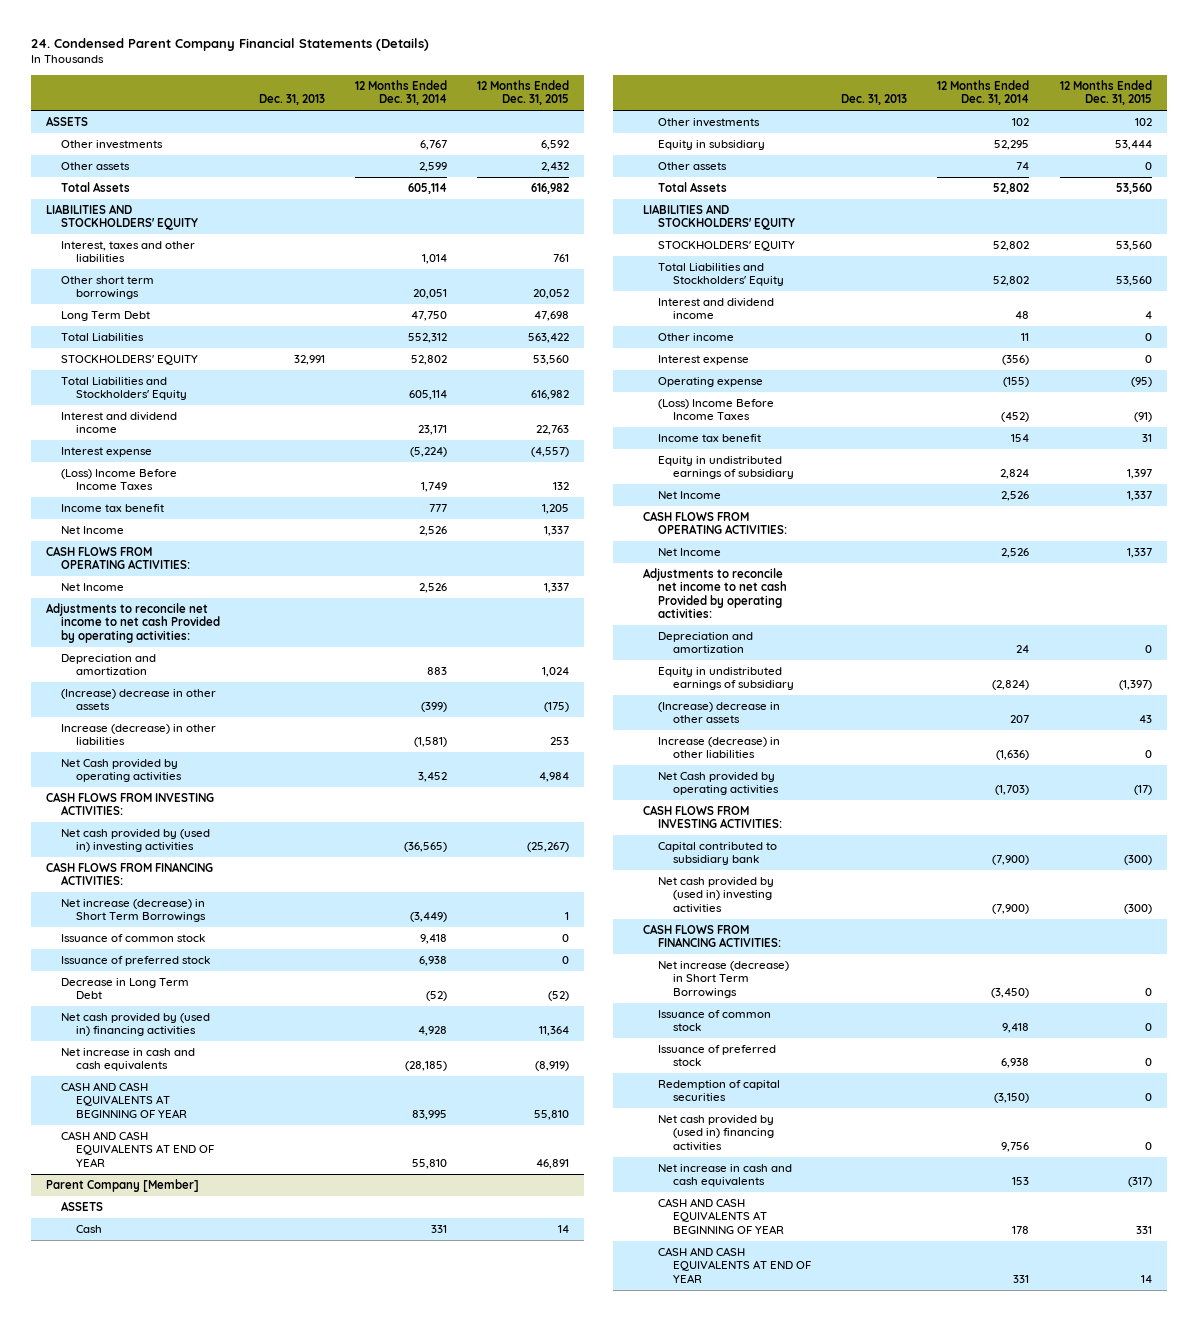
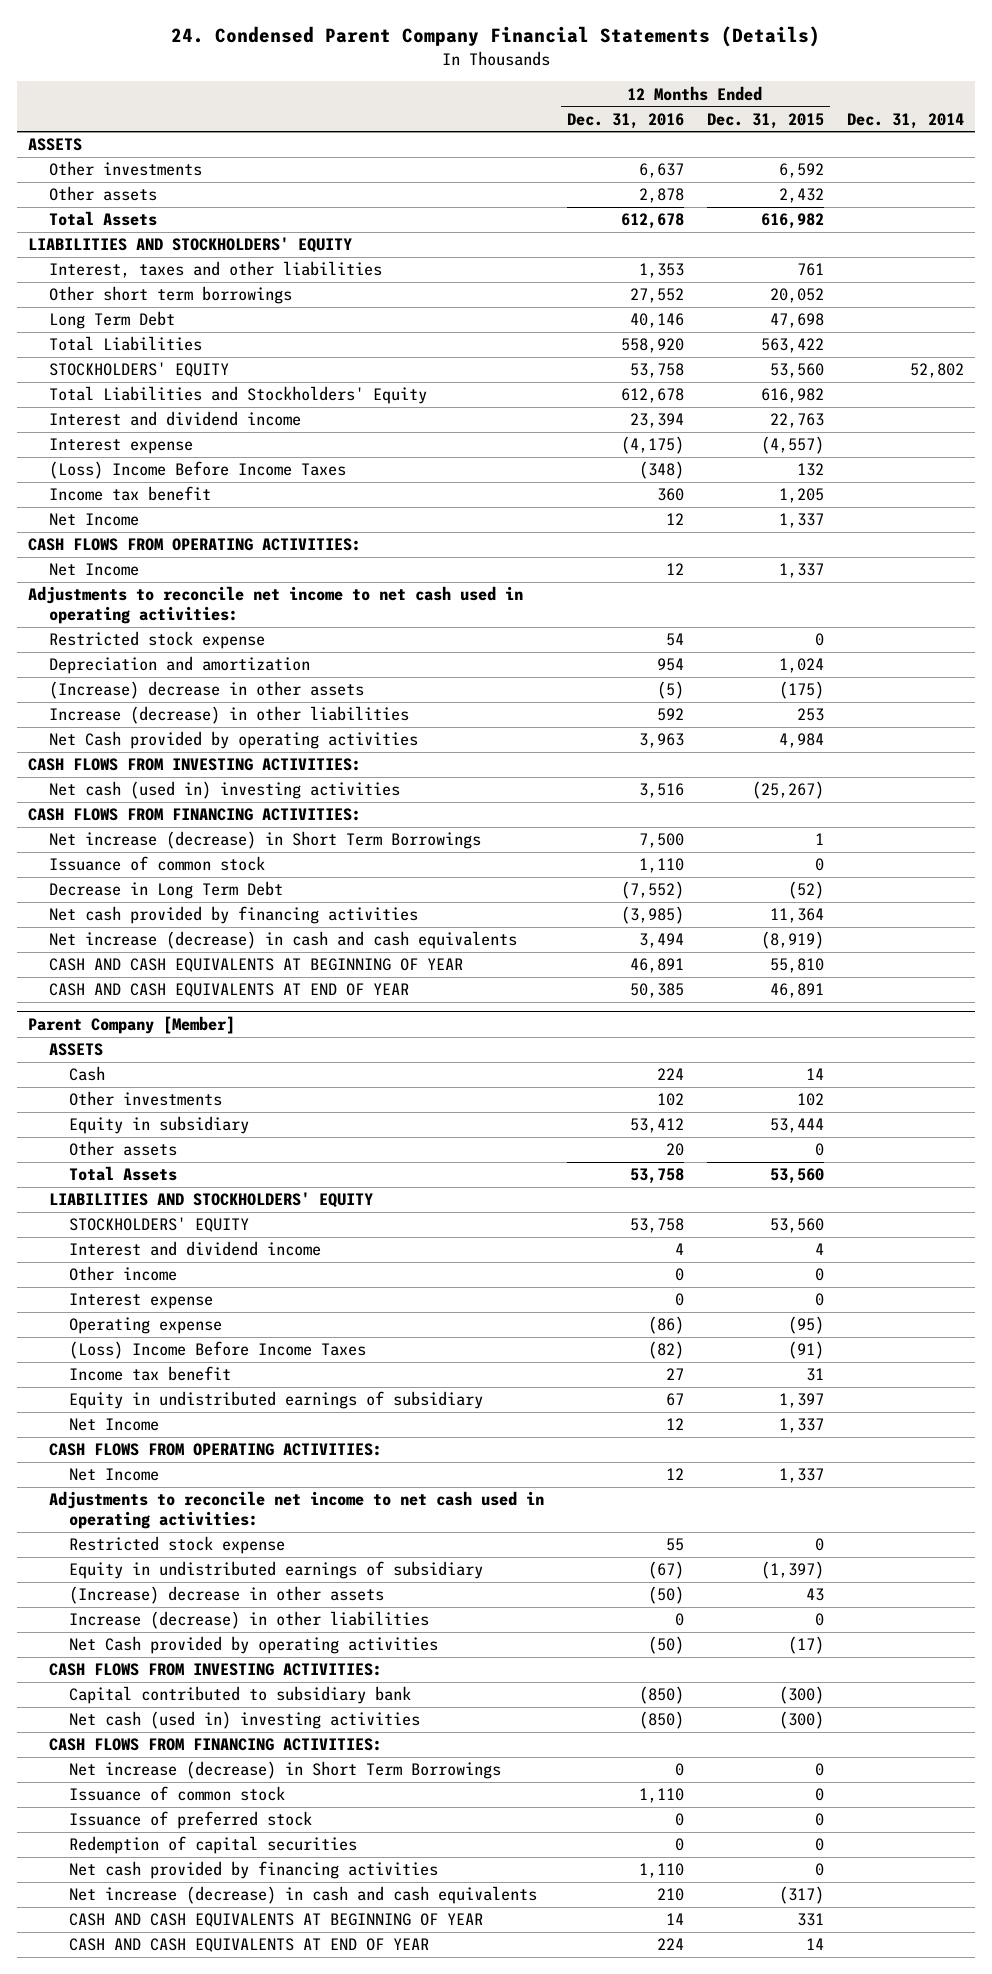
- | Dec. 31, 2013 | 12 Months Ended Dec. 31, 2014 | 12 Months Ended Dec. 31, 2015
+ | 12 Months Ended Dec. 31, 2016 | 12 Months Ended Dec. 31, 2015 | Dec. 31, 2014
- Adjustments to reconcile net income to net cash Provided by operating activities:
+ Adjustments to reconcile net income to net cash used in operating activities:
+ Restricted stock expense | 54 | 0 |
- Net cash provided by (used in) investing activities | | (36,565) | (25,267)
+ Net cash (used in) investing activities | 3,516 | (25,267) |
- Issuance of preferred stock | | 6,938 | 0
- Net cash provided by (used in) financing activities | | 4,928 | 11,364
- Net increase in cash and cash equivalents | | (28,185) | (8,919)
+ Net cash provided by financing activities | (3,985) | 11,364 |
+ Net increase (decrease) in cash and cash equivalents | 3,494 | (8,919) |
@ Parent Company [Member]
- Total Liabilities and Stockholders' Equity | | 52,802 | 53,560
- Adjustments to reconcile net income to net cash Provided by operating activities:
- Depreciation and amortization | | 24 | 0
+ Adjustments to reconcile net income to net cash used in operating activities:
+ Restricted stock expense | 55 | 0 |
- Net cash provided by (used in) investing activities | | (7,900) | (300)
+ Net cash (used in) investing activities | (850) | (300) |
- Net cash provided by (used in) financing activities | | 9,756 | 0
- Net increase in cash and cash equivalents | | 153 | (317)
+ Net cash provided by financing activities | 1,110 | 0 |
+ Net increase (decrease) in cash and cash equivalents | 210 | (317) |

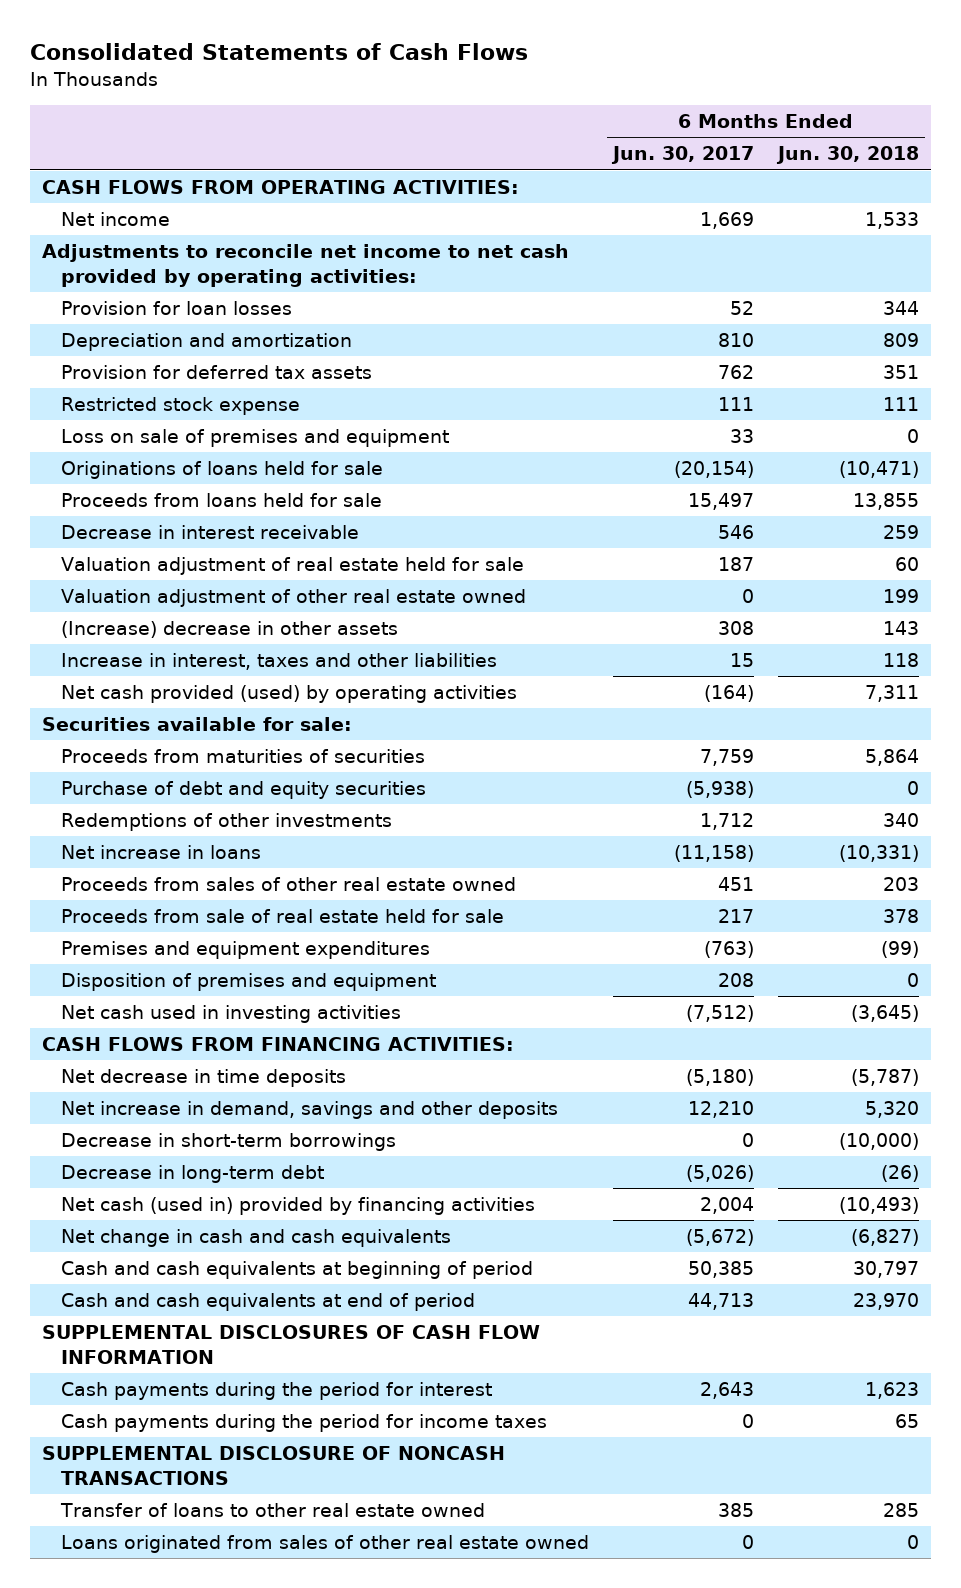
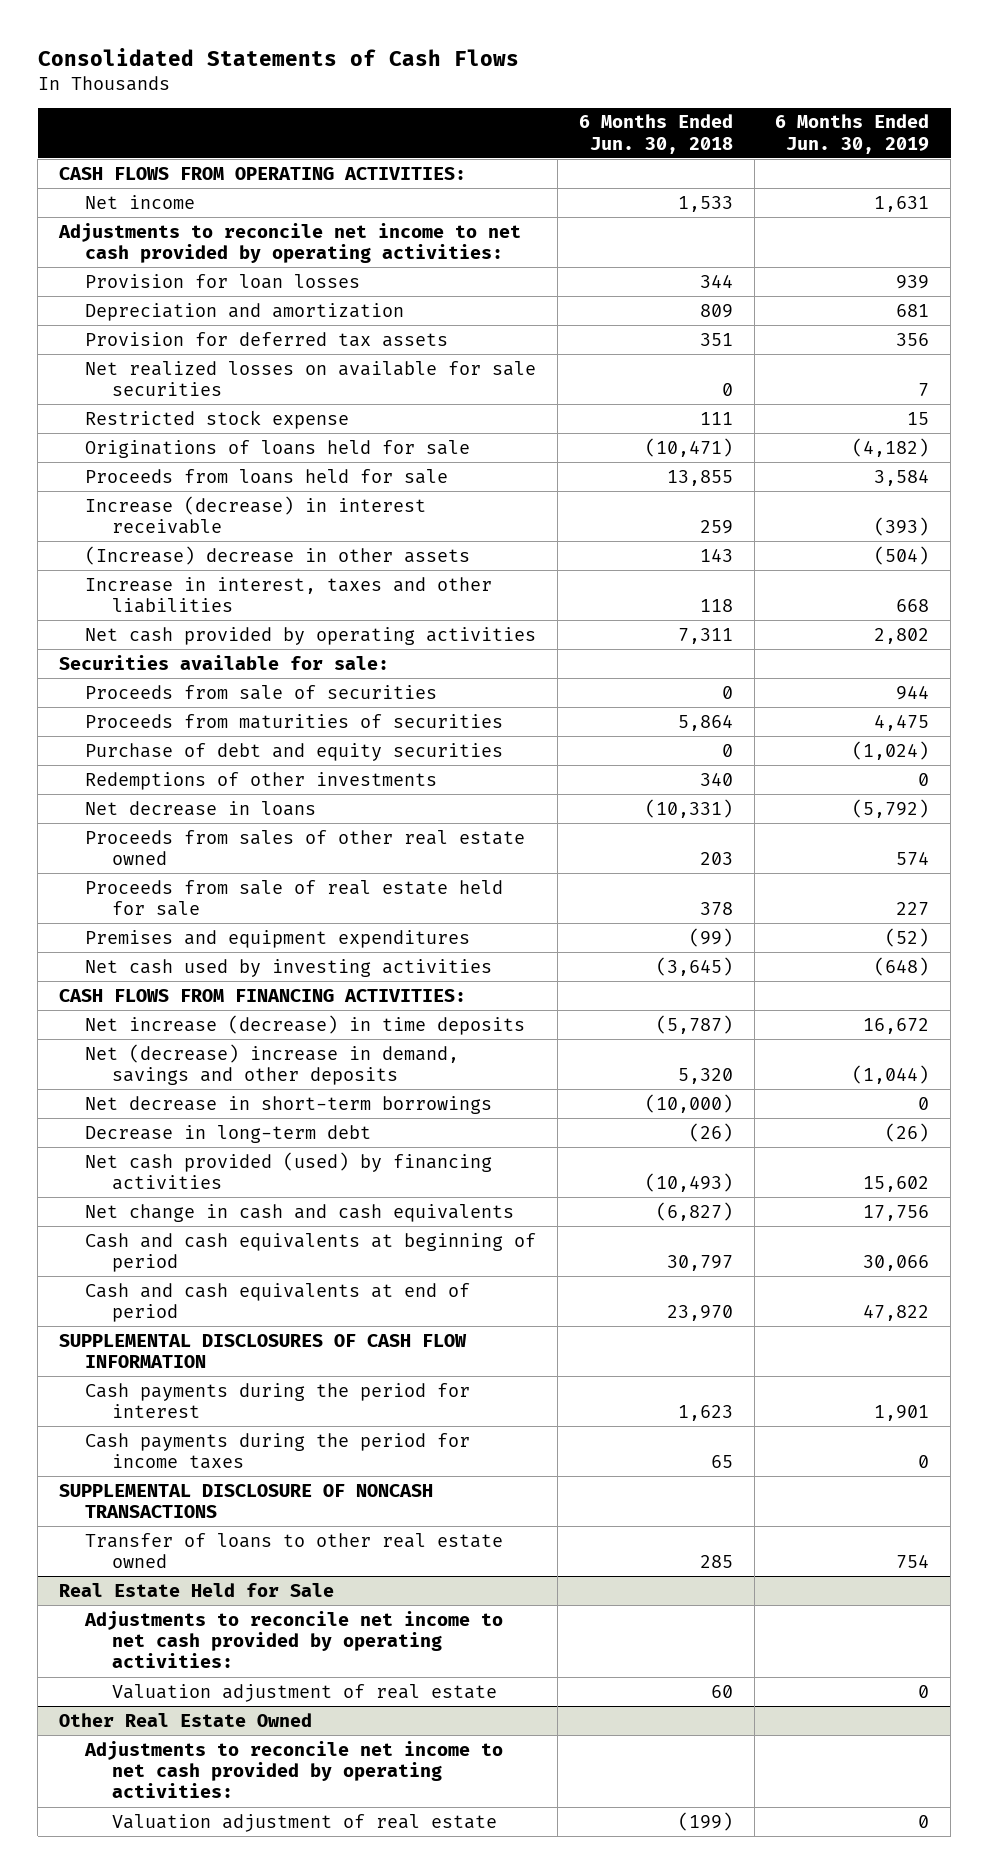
- | 6 Months Ended Jun. 30, 2017 | 6 Months Ended Jun. 30, 2018
+ | 6 Months Ended Jun. 30, 2018 | 6 Months Ended Jun. 30, 2019
+ Net realized losses on available for sale securities | 0 | 7
- Loss on sale of premises and equipment | 33 | 0
- Decrease in interest receivable | 546 | 259
- Valuation adjustment of real estate held for sale | 187 | 60
- Valuation adjustment of other real estate owned | 0 | 199
+ Increase (decrease) in interest receivable | 259 | (393)
- Net cash provided (used) by operating activities | (164) | 7,311
+ Net cash provided by operating activities | 7,311 | 2,802
+ Proceeds from sale of securities | 0 | 944
- Net increase in loans | (11,158) | (10,331)
+ Net decrease in loans | (10,331) | (5,792)
- Disposition of premises and equipment | 208 | 0
- Net cash used in investing activities | (7,512) | (3,645)
+ Net cash used by investing activities | (3,645) | (648)
- Net decrease in time deposits | (5,180) | (5,787)
- Net increase in demand, savings and other deposits | 12,210 | 5,320
- Decrease in short-term borrowings | 0 | (10,000)
+ Net increase (decrease) in time deposits | (5,787) | 16,672
+ Net (decrease) increase in demand, savings and other deposits | 5,320 | (1,044)
+ Net decrease in short-term borrowings | (10,000) | 0
- Net cash (used in) provided by financing activities | 2,004 | (10,493)
+ Net cash provided (used) by financing activities | (10,493) | 15,602
- Loans originated from sales of other real estate owned | 0 | 0
+ Real Estate Held for Sale
+ Adjustments to reconcile net income to net cash provided by operating activities:
+ Valuation adjustment of real estate | 60 | 0
+ Other Real Estate Owned
+ Adjustments to reconcile net income to net cash provided by operating activities:
+ Valuation adjustment of real estate | (199) | 0

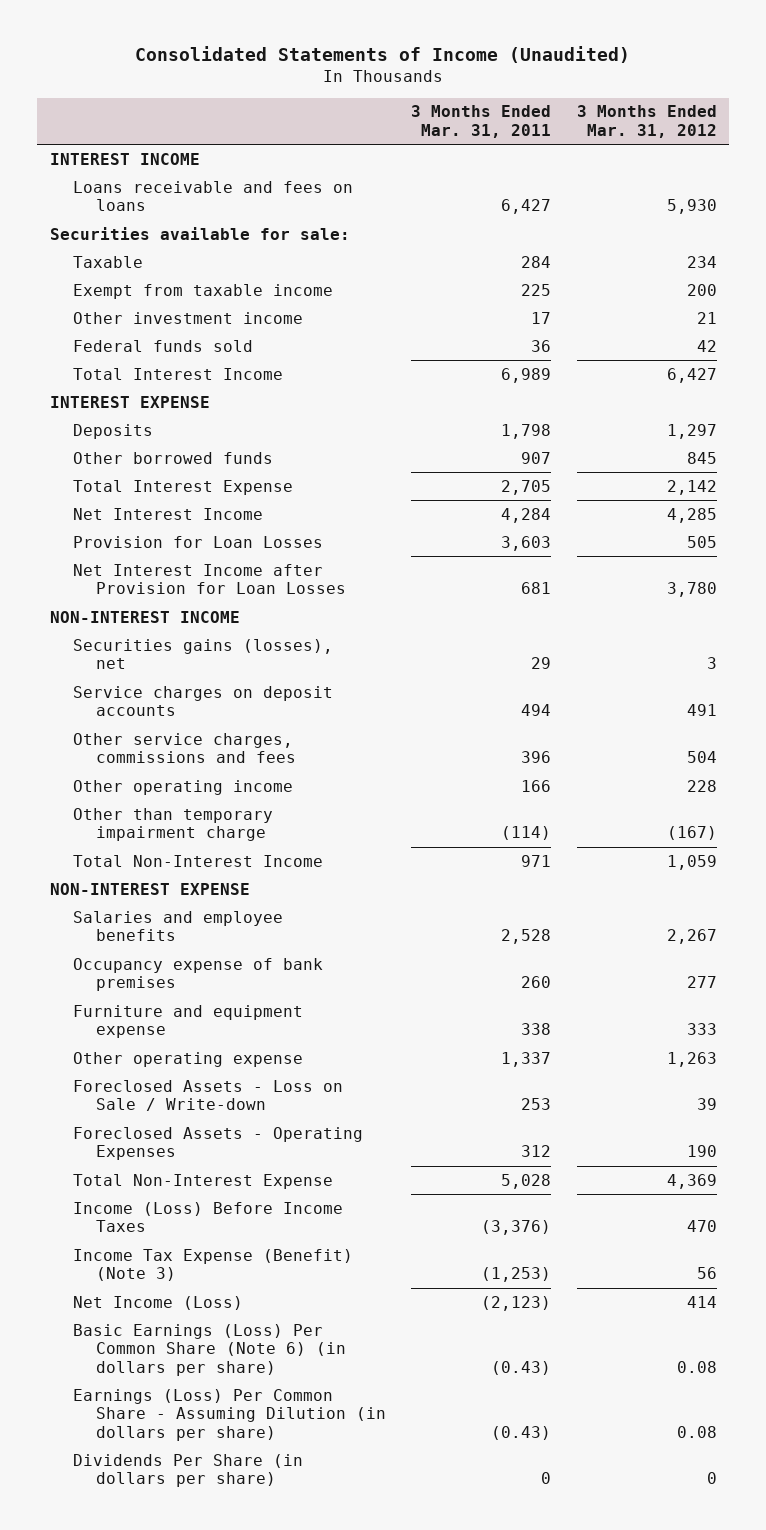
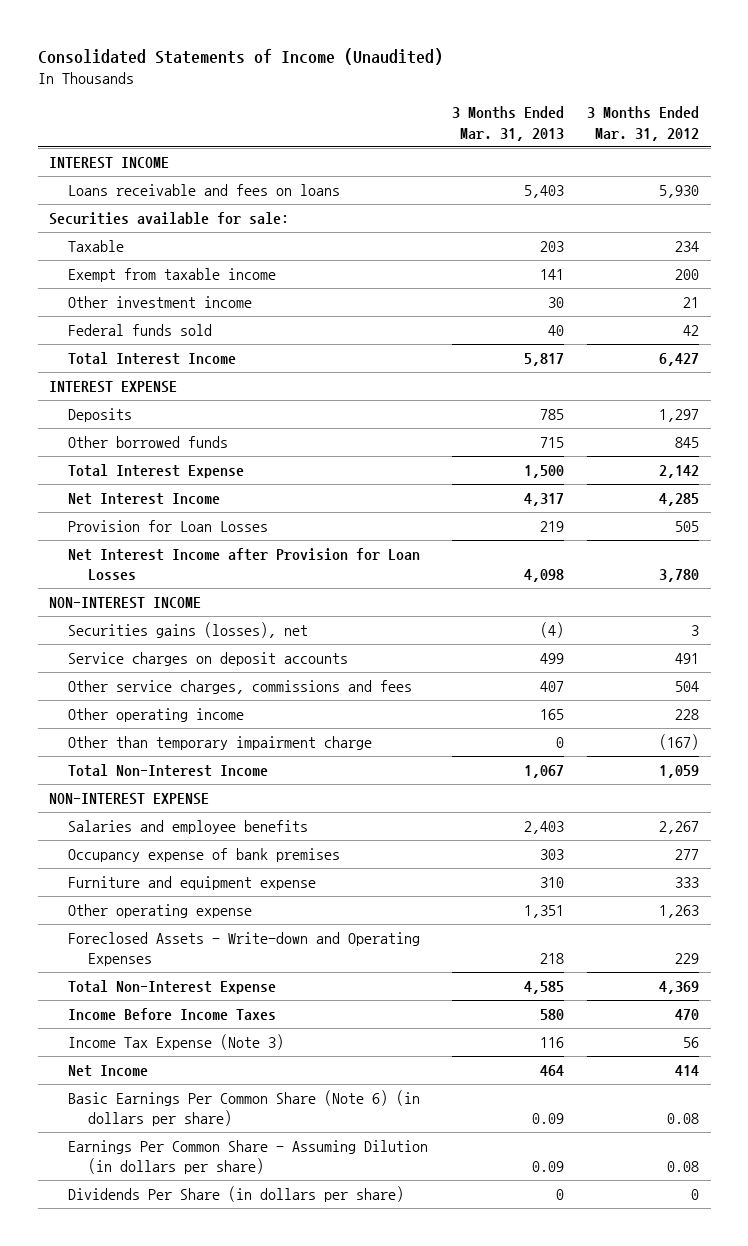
- | 3 Months Ended Mar. 31, 2011 | 3 Months Ended Mar. 31, 2012
+ | 3 Months Ended Mar. 31, 2013 | 3 Months Ended Mar. 31, 2012
- Foreclosed Assets - Loss on Sale / Write-down | 253 | 39
- Foreclosed Assets - Operating Expenses | 312 | 190
+ Foreclosed Assets - Write-down and Operating Expenses | 218 | 229
- Income (Loss) Before Income Taxes | (3,376) | 470
- Income Tax Expense (Benefit) (Note 3) | (1,253) | 56
- Net Income (Loss) | (2,123) | 414
- Basic Earnings (Loss) Per Common Share (Note 6) (in dollars per share) | (0.43) | 0.08
- Earnings (Loss) Per Common Share - Assuming Dilution (in dollars per share) | (0.43) | 0.08
+ Income Before Income Taxes | 580 | 470
+ Income Tax Expense (Note 3) | 116 | 56
+ Net Income | 464 | 414
+ Basic Earnings Per Common Share (Note 6) (in dollars per share) | 0.09 | 0.08
+ Earnings Per Common Share - Assuming Dilution (in dollars per share) | 0.09 | 0.08

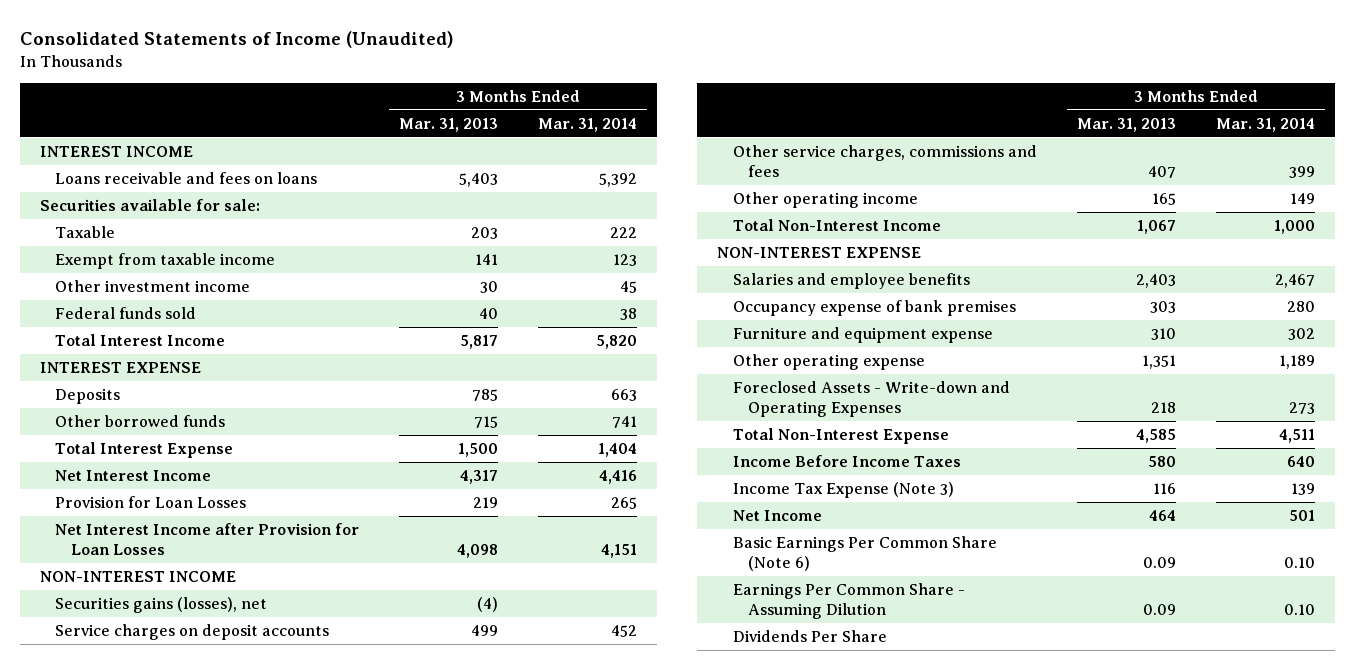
- | 3 Months Ended Mar. 31, 2013 | 3 Months Ended Mar. 31, 2012
+ | 3 Months Ended Mar. 31, 2013 | 3 Months Ended Mar. 31, 2014
- Other than temporary impairment charge | 0 | (167)
- Basic Earnings Per Common Share (Note 6) (in dollars per share) | 0.09 | 0.08
- Earnings Per Common Share - Assuming Dilution (in dollars per share) | 0.09 | 0.08
- Dividends Per Share (in dollars per share) | 0 | 0
+ Basic Earnings Per Common Share (Note 6) | 0.09 | 0.10
+ Earnings Per Common Share - Assuming Dilution | 0.09 | 0.10
+ Dividends Per Share

